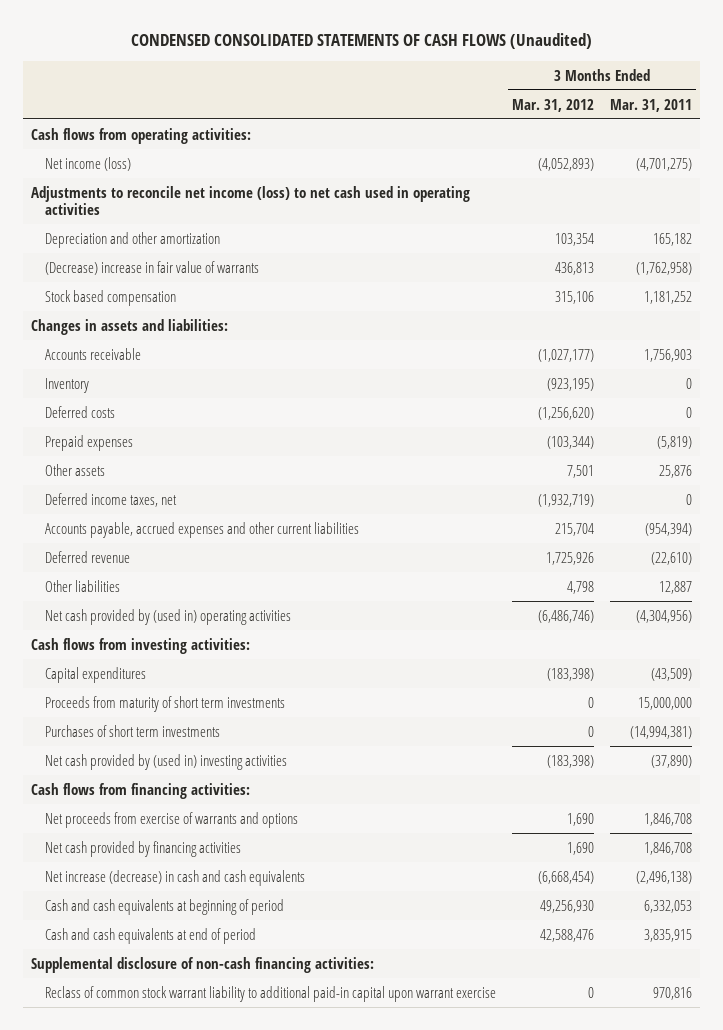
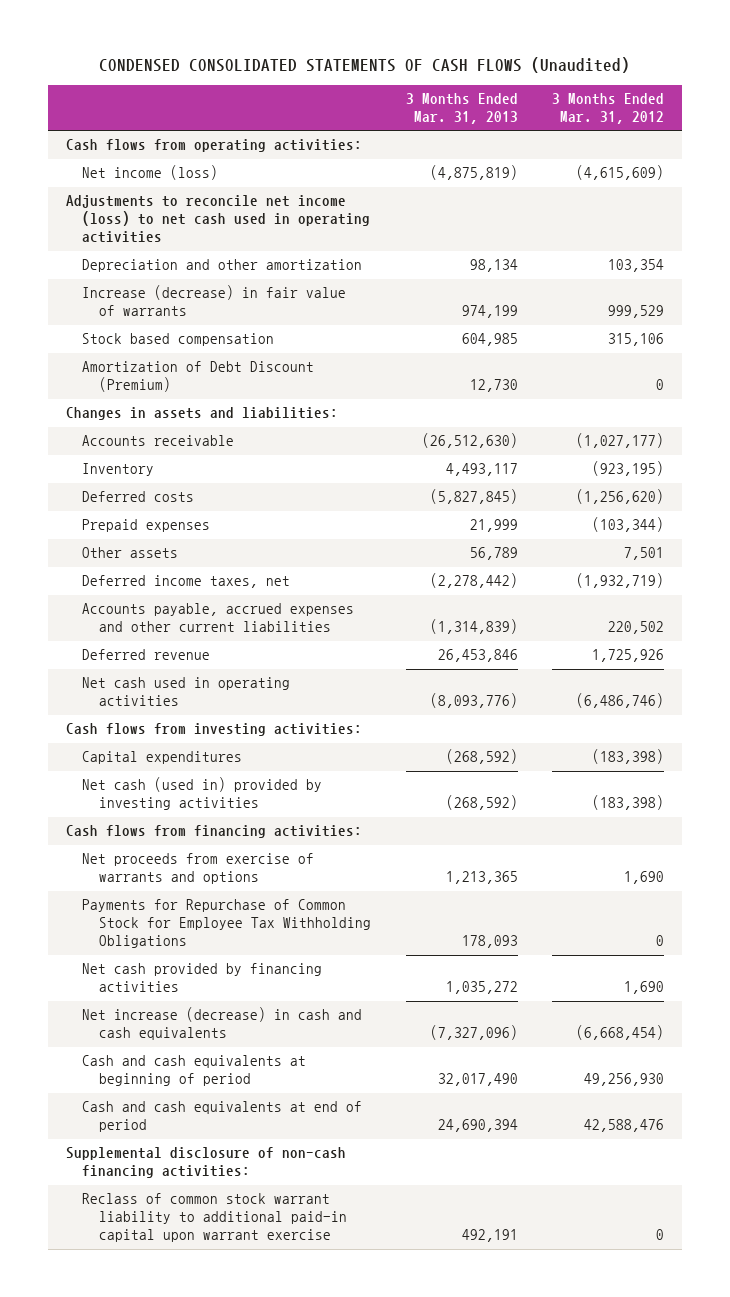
- | 3 Months Ended Mar. 31, 2012 | 3 Months Ended Mar. 31, 2011
+ | 3 Months Ended Mar. 31, 2013 | 3 Months Ended Mar. 31, 2012
- Net income (loss) | (4,052,893) | (4,701,275)
+ Net income (loss) | (4,875,819) | (4,615,609)
- (Decrease) increase in fair value of warrants | 436,813 | (1,762,958)
+ Increase (decrease) in fair value of warrants | 974,199 | 999,529
+ Amortization of Debt Discount (Premium) | 12,730 | 0
- Accounts payable, accrued expenses and other current liabilities | 215,704 | (954,394)
+ Accounts payable, accrued expenses and other current liabilities | (1,314,839) | 220,502
- Other liabilities | 4,798 | 12,887
- Net cash provided by (used in) operating activities | (6,486,746) | (4,304,956)
+ Net cash used in operating activities | (8,093,776) | (6,486,746)
- Proceeds from maturity of short term investments | 0 | 15,000,000
- Purchases of short term investments | 0 | (14,994,381)
- Net cash provided by (used in) investing activities | (183,398) | (37,890)
+ Net cash (used in) provided by investing activities | (268,592) | (183,398)
+ Payments for Repurchase of Common Stock for Employee Tax Withholding Obligations | 178,093 | 0

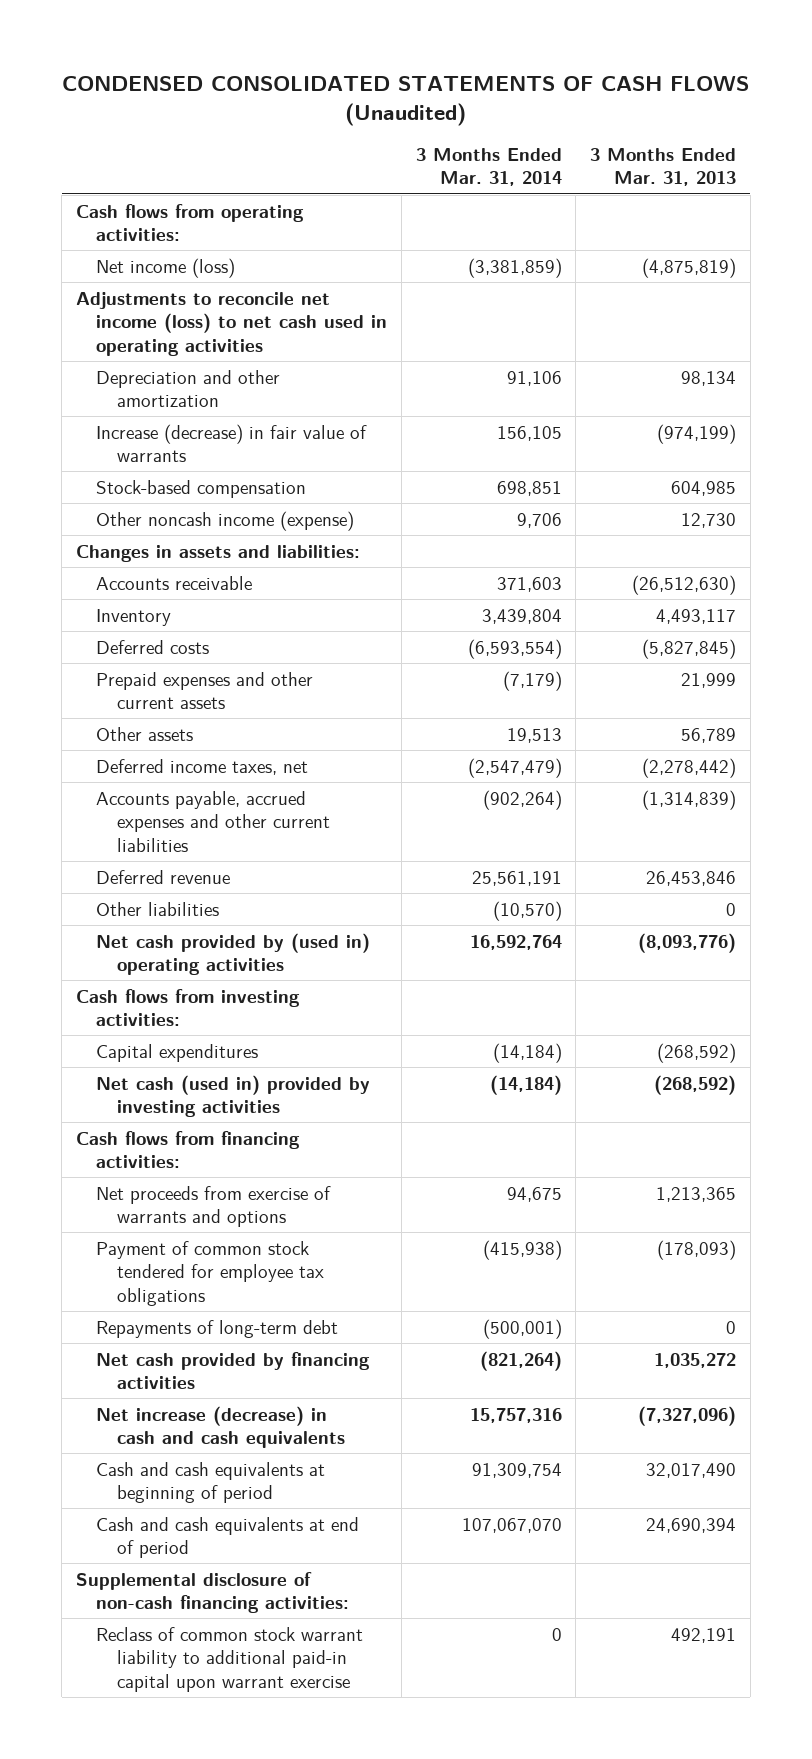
- | 3 Months Ended Mar. 31, 2013 | 3 Months Ended Mar. 31, 2012
+ | 3 Months Ended Mar. 31, 2014 | 3 Months Ended Mar. 31, 2013
- Increase (decrease) in fair value of warrants | 974,199 | 999,529
- Stock based compensation | 604,985 | 315,106
- Amortization of Debt Discount (Premium) | 12,730 | 0
+ Increase (decrease) in fair value of warrants | 156,105 | (974,199)
+ Stock-based compensation | 698,851 | 604,985
+ Other noncash income (expense) | 9,706 | 12,730
- Prepaid expenses | 21,999 | (103,344)
+ Prepaid expenses and other current assets | (7,179) | 21,999
- Net cash used in operating activities | (8,093,776) | (6,486,746)
+ Other liabilities | (10,570) | 0
+ Net cash provided by (used in) operating activities | 16,592,764 | (8,093,776)
- Payments for Repurchase of Common Stock for Employee Tax Withholding Obligations | 178,093 | 0
+ Payment of common stock tendered for employee tax obligations | (415,938) | (178,093)
+ Repayments of long-term debt | (500,001) | 0

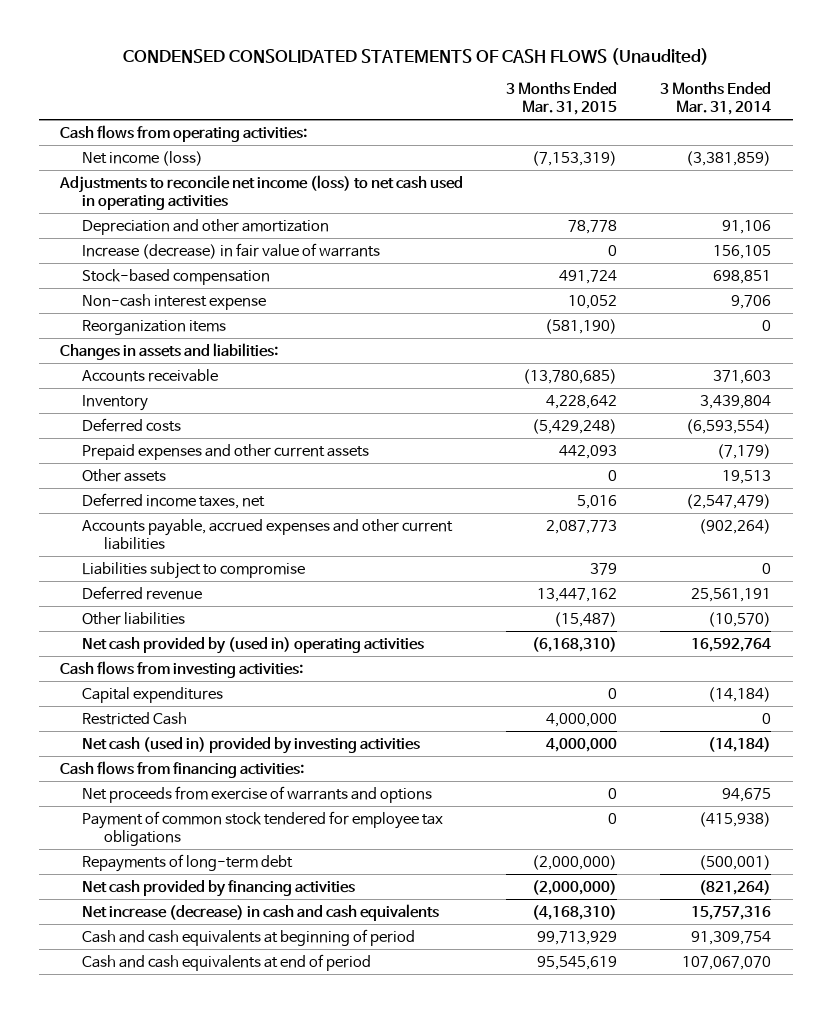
- | 3 Months Ended Mar. 31, 2014 | 3 Months Ended Mar. 31, 2013
+ | 3 Months Ended Mar. 31, 2015 | 3 Months Ended Mar. 31, 2014
- Other noncash income (expense) | 9,706 | 12,730
+ Non-cash interest expense | 10,052 | 9,706
+ Reorganization items | (581,190) | 0
+ Liabilities subject to compromise | 379 | 0
+ Restricted Cash | 4,000,000 | 0
- Supplemental disclosure of non-cash financing activities:
- Reclass of common stock warrant liability to additional paid-in capital upon warrant exercise | 0 | 492,191

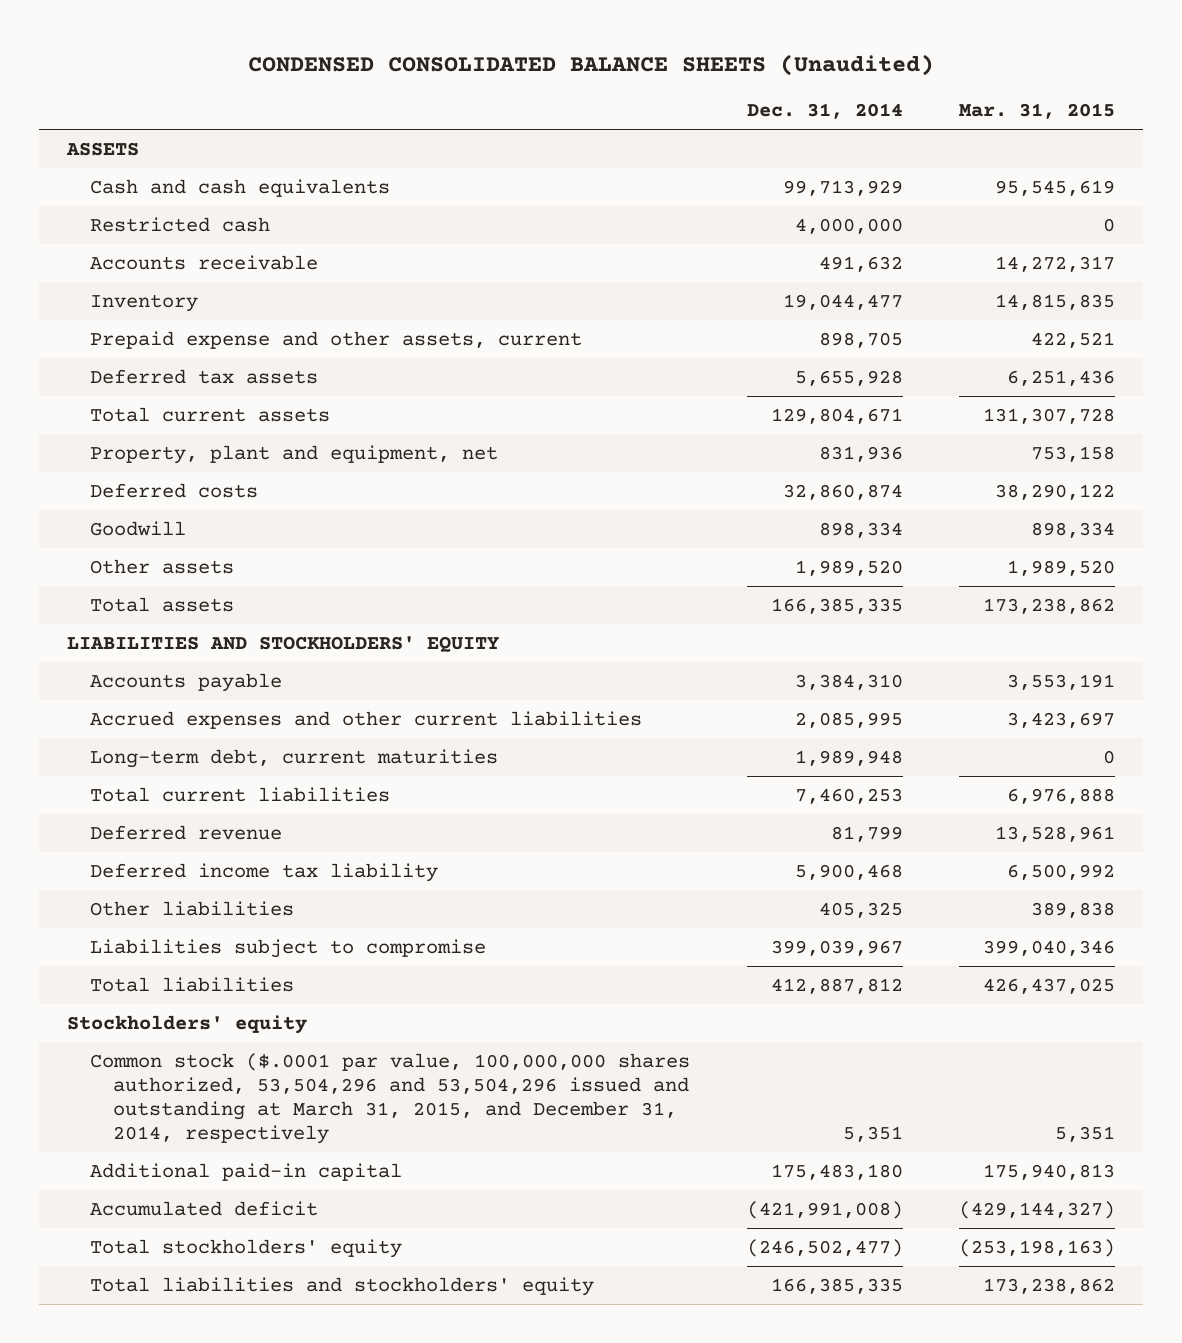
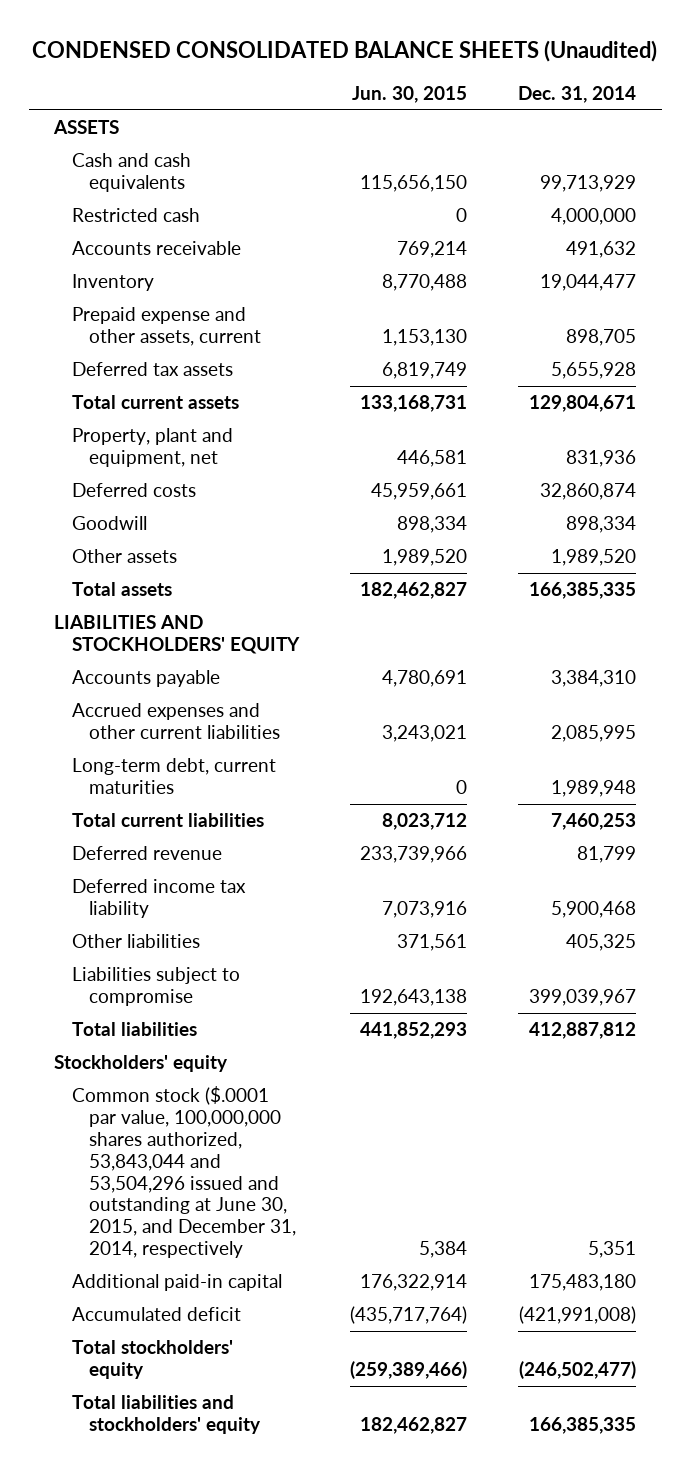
- | Dec. 31, 2014 | Mar. 31, 2015
+ | Jun. 30, 2015 | Dec. 31, 2014
- Common stock ($.0001 par value, 100,000,000 shares authorized, 53,504,296 and 53,504,296 issued and outstanding at March 31, 2015, and December 31, 2014, respectively | 5,351 | 5,351
+ Common stock ($.0001 par value, 100,000,000 shares authorized, 53,843,044 and 53,504,296 issued and outstanding at June 30, 2015, and December 31, 2014, respectively | 5,384 | 5,351

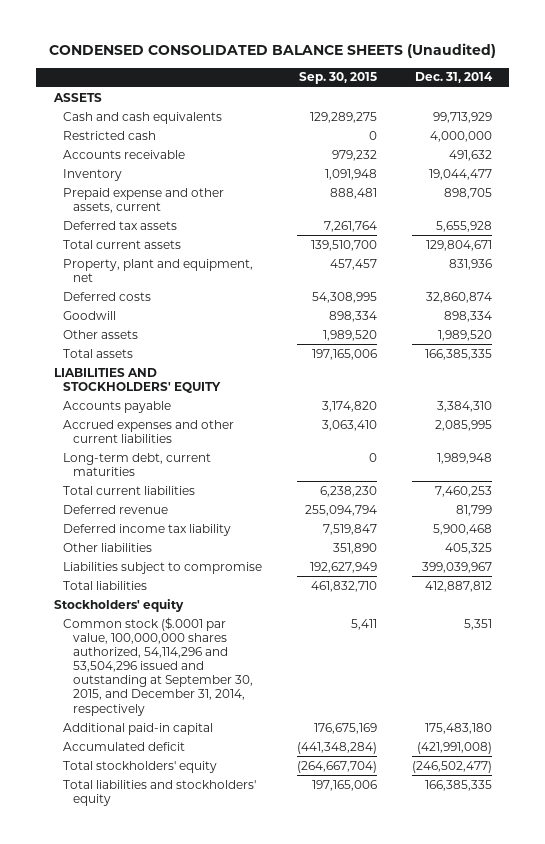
- | Jun. 30, 2015 | Dec. 31, 2014
+ | Sep. 30, 2015 | Dec. 31, 2014
- Common stock ($.0001 par value, 100,000,000 shares authorized, 53,843,044 and 53,504,296 issued and outstanding at June 30, 2015, and December 31, 2014, respectively | 5,384 | 5,351
+ Common stock ($.0001 par value, 100,000,000 shares authorized, 54,114,296 and 53,504,296 issued and outstanding at September 30, 2015, and December 31, 2014, respectively | 5,411 | 5,351

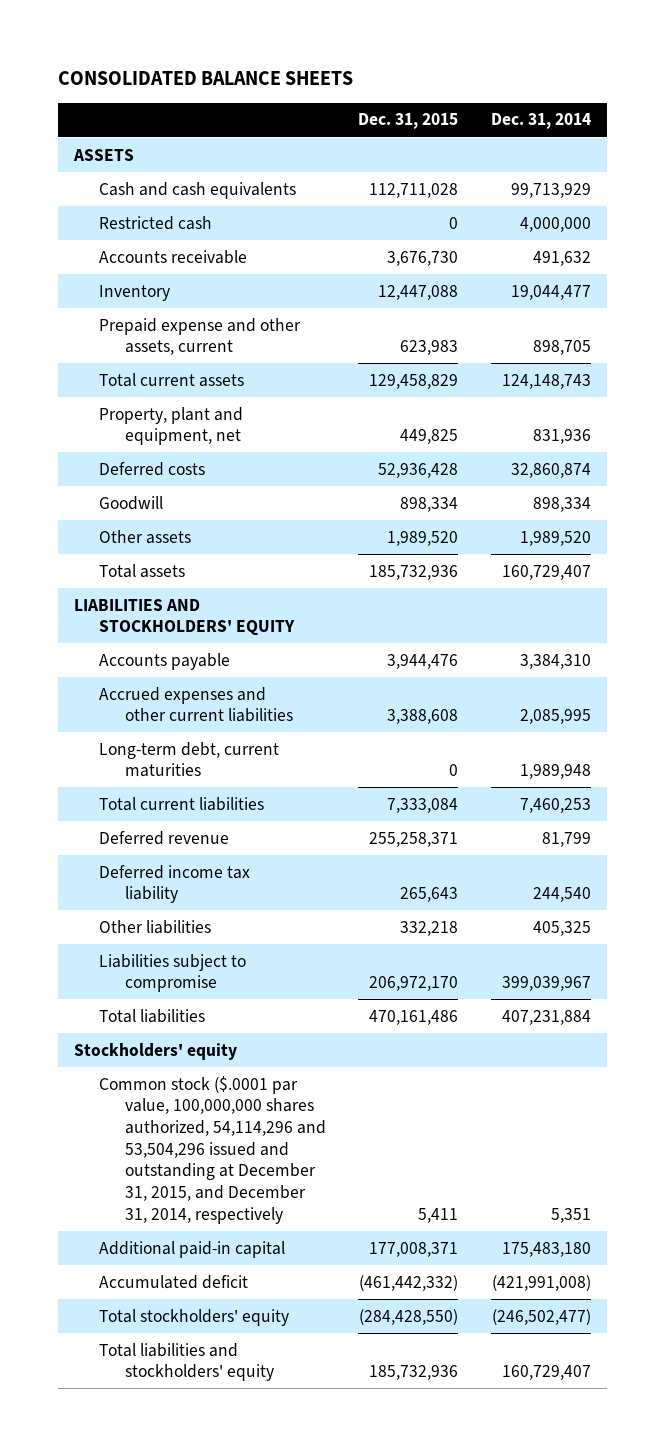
- CONDENSED CONSOLIDATED BALANCE SHEETS (Unaudited)
+ CONSOLIDATED BALANCE SHEETS
- | Sep. 30, 2015 | Dec. 31, 2014
+ | Dec. 31, 2015 | Dec. 31, 2014
- Deferred tax assets | 7,261,764 | 5,655,928
- Total current assets | 139,510,700 | 129,804,671
+ Total current assets | 129,458,829 | 124,148,743
- Total assets | 197,165,006 | 166,385,335
+ Total assets | 185,732,936 | 160,729,407
- Deferred income tax liability | 7,519,847 | 5,900,468
+ Deferred income tax liability | 265,643 | 244,540
- Total liabilities | 461,832,710 | 412,887,812
+ Total liabilities | 470,161,486 | 407,231,884
- Common stock ($.0001 par value, 100,000,000 shares authorized, 54,114,296 and 53,504,296 issued and outstanding at September 30, 2015, and December 31, 2014, respectively | 5,411 | 5,351
+ Common stock ($.0001 par value, 100,000,000 shares authorized, 54,114,296 and 53,504,296 issued and outstanding at December 31, 2015, and December 31, 2014, respectively | 5,411 | 5,351
- Total liabilities and stockholders' equity | 197,165,006 | 166,385,335
+ Total liabilities and stockholders' equity | 185,732,936 | 160,729,407

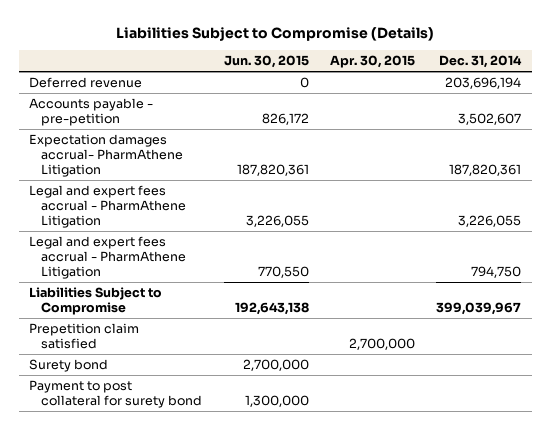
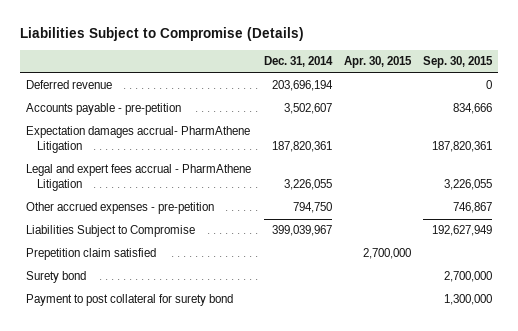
- | Jun. 30, 2015 | Apr. 30, 2015 | Dec. 31, 2014
+ | Dec. 31, 2014 | Apr. 30, 2015 | Sep. 30, 2015
- Legal and expert fees accrual - PharmAthene Litigation | 770,550 | | 794,750
+ Other accrued expenses - pre-petition | 794,750 | | 746,867

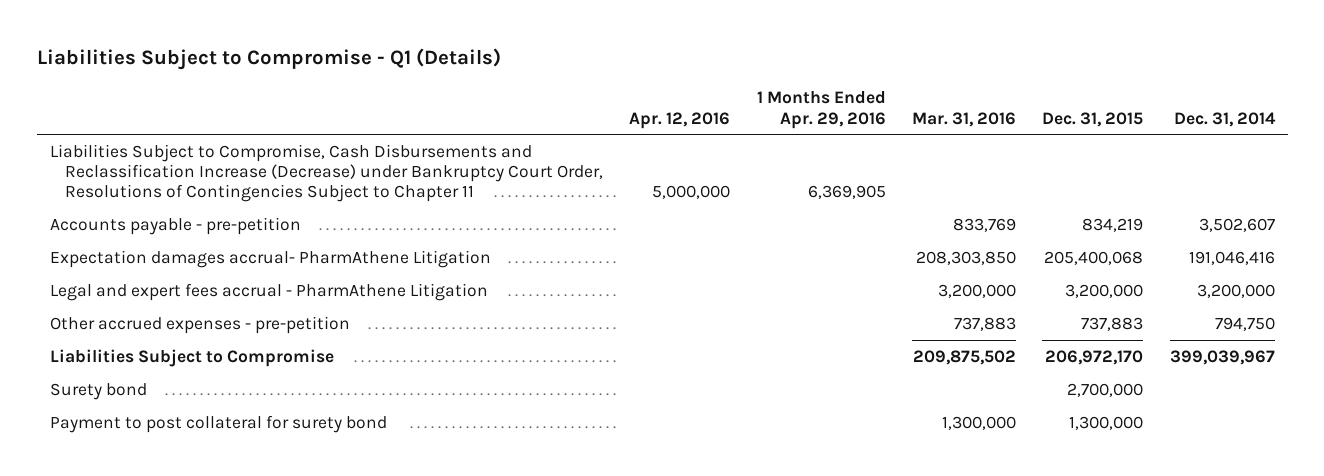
- Liabilities Subject to Compromise (Details)
+ Liabilities Subject to Compromise - Q1 (Details)
- | Dec. 31, 2014 | Apr. 30, 2015 | Sep. 30, 2015
+ | Apr. 12, 2016 | 1 Months Ended Apr. 29, 2016 | Mar. 31, 2016 | Dec. 31, 2015 | Dec. 31, 2014
- Deferred revenue | 203,696,194 | | 0
+ Liabilities Subject to Compromise, Cash Disbursements and Reclassification Increase (Decrease) under Bankruptcy Court Order, Resolutions of Contingencies Subject to Chapter 11 | 5,000,000 | 6,369,905 | | |
- Expectation damages accrual- PharmAthene Litigation | 187,820,361 | | 187,820,361
- Legal and expert fees accrual - PharmAthene Litigation | 3,226,055 | | 3,226,055
+ Expectation damages accrual- PharmAthene Litigation | | | 208,303,850 | 205,400,068 | 191,046,416
+ Legal and expert fees accrual - PharmAthene Litigation | | | 3,200,000 | 3,200,000 | 3,200,000
- Prepetition claim satisfied | | 2,700,000 |

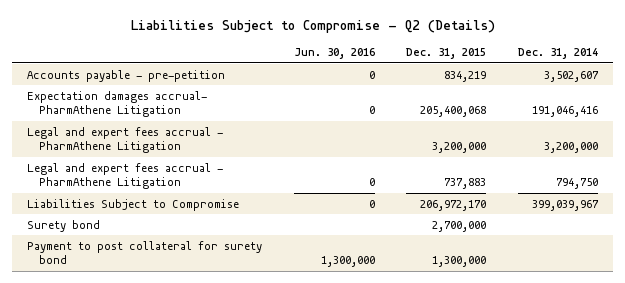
- Liabilities Subject to Compromise - Q1 (Details)
+ Liabilities Subject to Compromise - Q2 (Details)
- | Apr. 12, 2016 | 1 Months Ended Apr. 29, 2016 | Mar. 31, 2016 | Dec. 31, 2015 | Dec. 31, 2014
+ | Jun. 30, 2016 | Dec. 31, 2015 | Dec. 31, 2014
- Liabilities Subject to Compromise, Cash Disbursements and Reclassification Increase (Decrease) under Bankruptcy Court Order, Resolutions of Contingencies Subject to Chapter 11 | 5,000,000 | 6,369,905 | | |
- Other accrued expenses - pre-petition | | | 737,883 | 737,883 | 794,750
+ Legal and expert fees accrual - PharmAthene Litigation | 0 | 737,883 | 794,750

